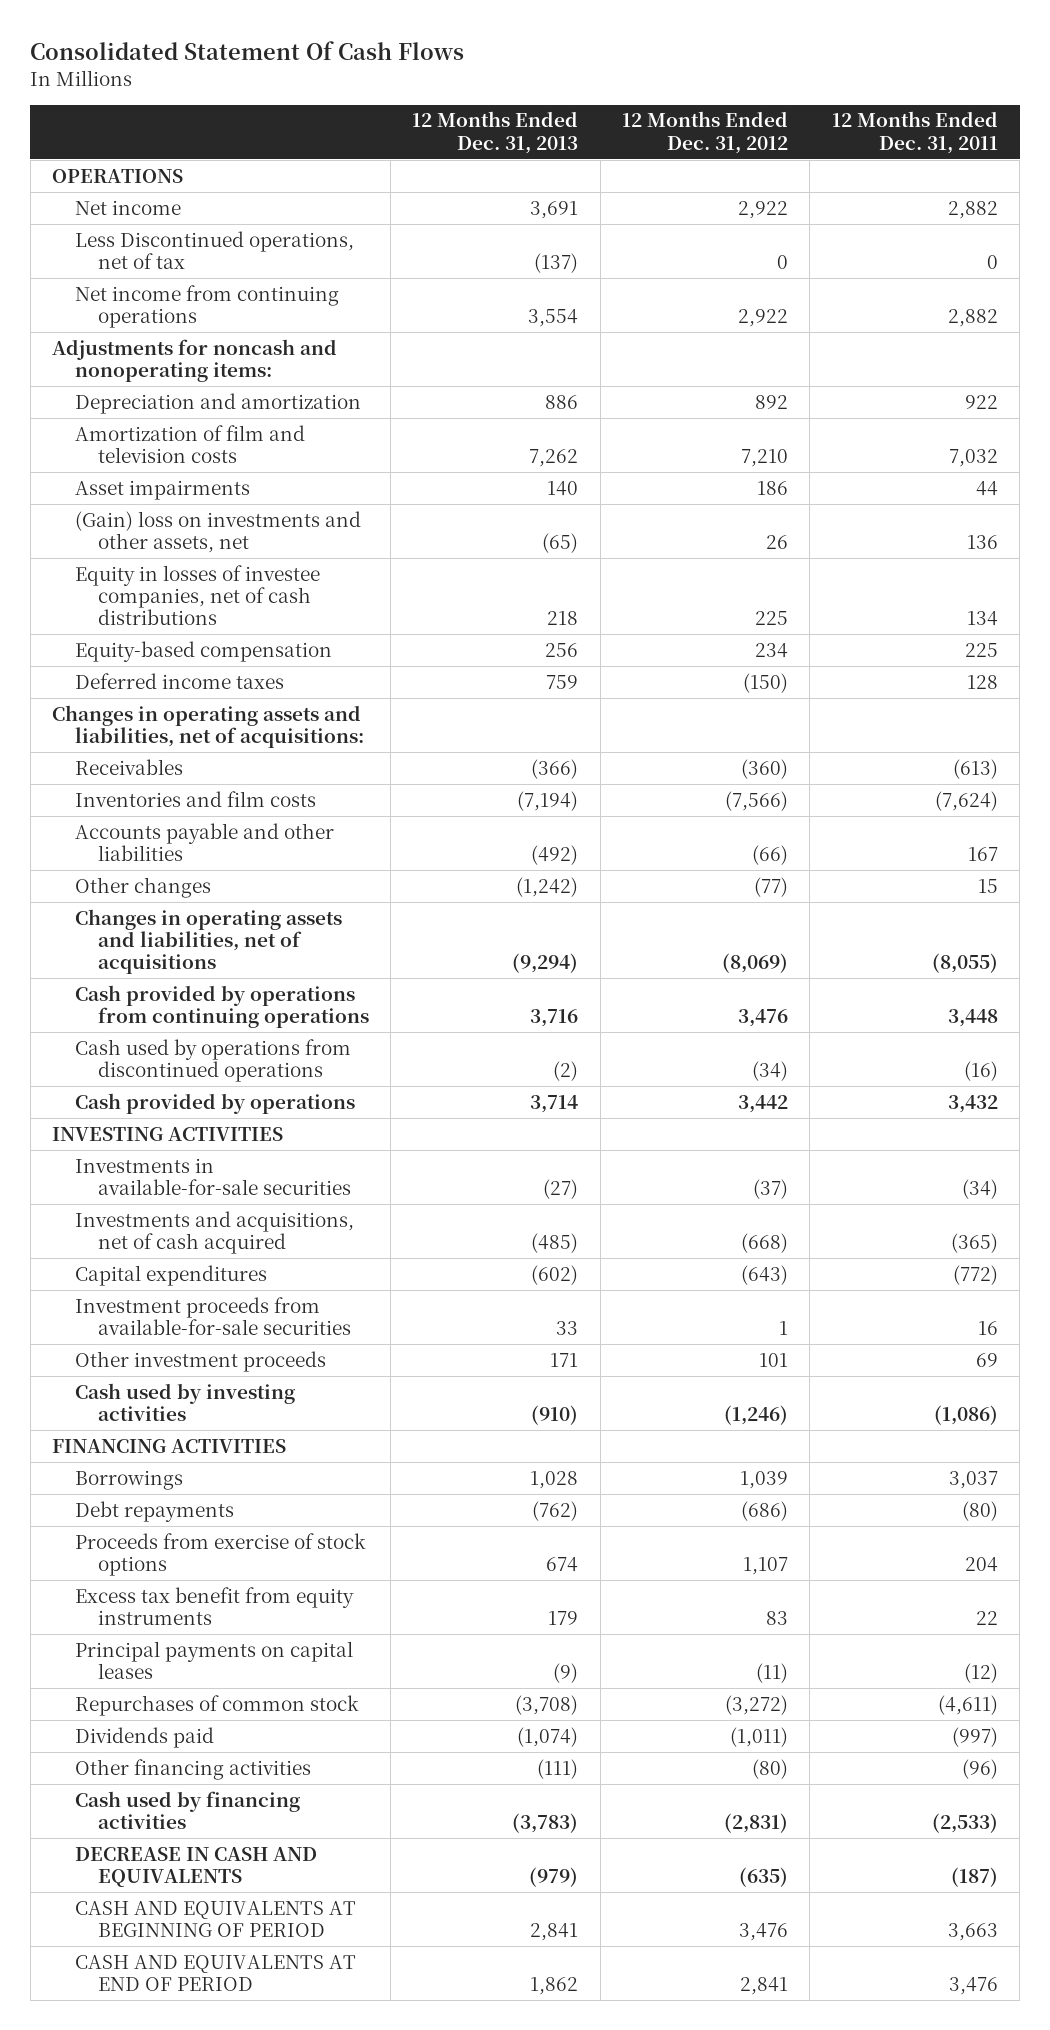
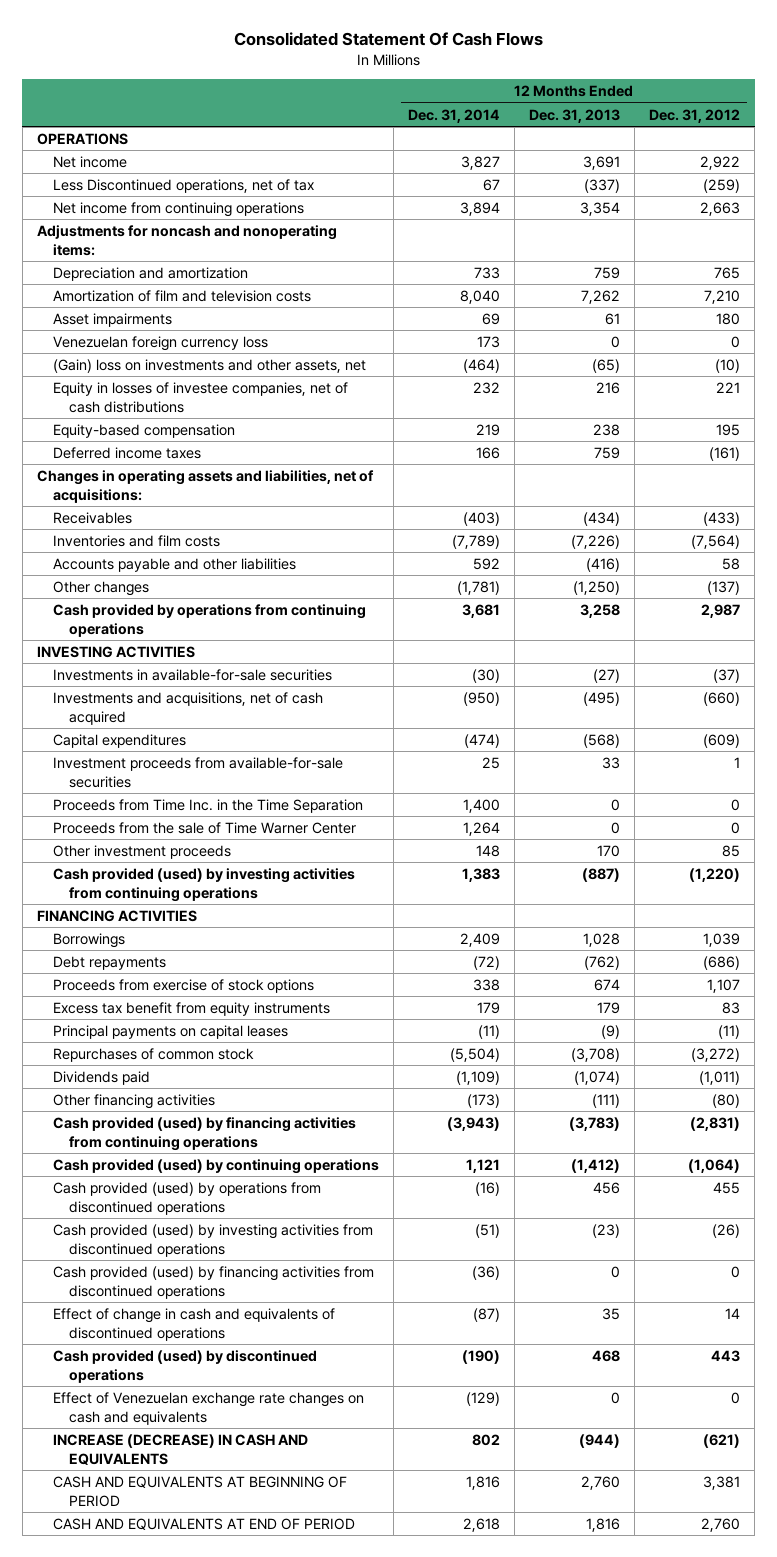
- | 12 Months Ended Dec. 31, 2013 | 12 Months Ended Dec. 31, 2012 | 12 Months Ended Dec. 31, 2011
+ | 12 Months Ended Dec. 31, 2014 | 12 Months Ended Dec. 31, 2013 | 12 Months Ended Dec. 31, 2012
- Less Discontinued operations, net of tax | (137) | 0 | 0
- Net income from continuing operations | 3,554 | 2,922 | 2,882
+ Less Discontinued operations, net of tax | 67 | (337) | (259)
+ Net income from continuing operations | 3,894 | 3,354 | 2,663
- Depreciation and amortization | 886 | 892 | 922
+ Depreciation and amortization | 733 | 759 | 765
- Asset impairments | 140 | 186 | 44
- (Gain) loss on investments and other assets, net | (65) | 26 | 136
- Equity in losses of investee companies, net of cash distributions | 218 | 225 | 134
- Equity-based compensation | 256 | 234 | 225
- Deferred income taxes | 759 | (150) | 128
+ Asset impairments | 69 | 61 | 180
+ Venezuelan foreign currency loss | 173 | 0 | 0
+ (Gain) loss on investments and other assets, net | (464) | (65) | (10)
+ Equity in losses of investee companies, net of cash distributions | 232 | 216 | 221
+ Equity-based compensation | 219 | 238 | 195
+ Deferred income taxes | 166 | 759 | (161)
- Receivables | (366) | (360) | (613)
- Inventories and film costs | (7,194) | (7,566) | (7,624)
- Accounts payable and other liabilities | (492) | (66) | 167
- Other changes | (1,242) | (77) | 15
- Changes in operating assets and liabilities, net of acquisitions | (9,294) | (8,069) | (8,055)
- Cash provided by operations from continuing operations | 3,716 | 3,476 | 3,448
- Cash used by operations from discontinued operations | (2) | (34) | (16)
- Cash provided by operations | 3,714 | 3,442 | 3,432
+ Receivables | (403) | (434) | (433)
+ Inventories and film costs | (7,789) | (7,226) | (7,564)
+ Accounts payable and other liabilities | 592 | (416) | 58
+ Other changes | (1,781) | (1,250) | (137)
+ Cash provided by operations from continuing operations | 3,681 | 3,258 | 2,987
- Investments and acquisitions, net of cash acquired | (485) | (668) | (365)
- Capital expenditures | (602) | (643) | (772)
+ Investments and acquisitions, net of cash acquired | (950) | (495) | (660)
+ Capital expenditures | (474) | (568) | (609)
- Other investment proceeds | 171 | 101 | 69
- Cash used by investing activities | (910) | (1,246) | (1,086)
+ Proceeds from Time Inc. in the Time Separation | 1,400 | 0 | 0
+ Proceeds from the sale of Time Warner Center | 1,264 | 0 | 0
+ Other investment proceeds | 148 | 170 | 85
+ Cash provided (used) by investing activities from continuing operations | 1,383 | (887) | (1,220)
- Cash used by financing activities | (3,783) | (2,831) | (2,533)
- DECREASE IN CASH AND EQUIVALENTS | (979) | (635) | (187)
- CASH AND EQUIVALENTS AT BEGINNING OF PERIOD | 2,841 | 3,476 | 3,663
- CASH AND EQUIVALENTS AT END OF PERIOD | 1,862 | 2,841 | 3,476
+ Cash provided (used) by financing activities from continuing operations | (3,943) | (3,783) | (2,831)
+ Cash provided (used) by continuing operations | 1,121 | (1,412) | (1,064)
+ Cash provided (used) by operations from discontinued operations | (16) | 456 | 455
+ Cash provided (used) by investing activities from discontinued operations | (51) | (23) | (26)
+ Cash provided (used) by financing activities from discontinued operations | (36) | 0 | 0
+ Effect of change in cash and equivalents of discontinued operations | (87) | 35 | 14
+ Cash provided (used) by discontinued operations | (190) | 468 | 443
+ Effect of Venezuelan exchange rate changes on cash and equivalents | (129) | 0 | 0
+ INCREASE (DECREASE) IN CASH AND EQUIVALENTS | 802 | (944) | (621)
+ CASH AND EQUIVALENTS AT BEGINNING OF PERIOD | 1,816 | 2,760 | 3,381
+ CASH AND EQUIVALENTS AT END OF PERIOD | 2,618 | 1,816 | 2,760

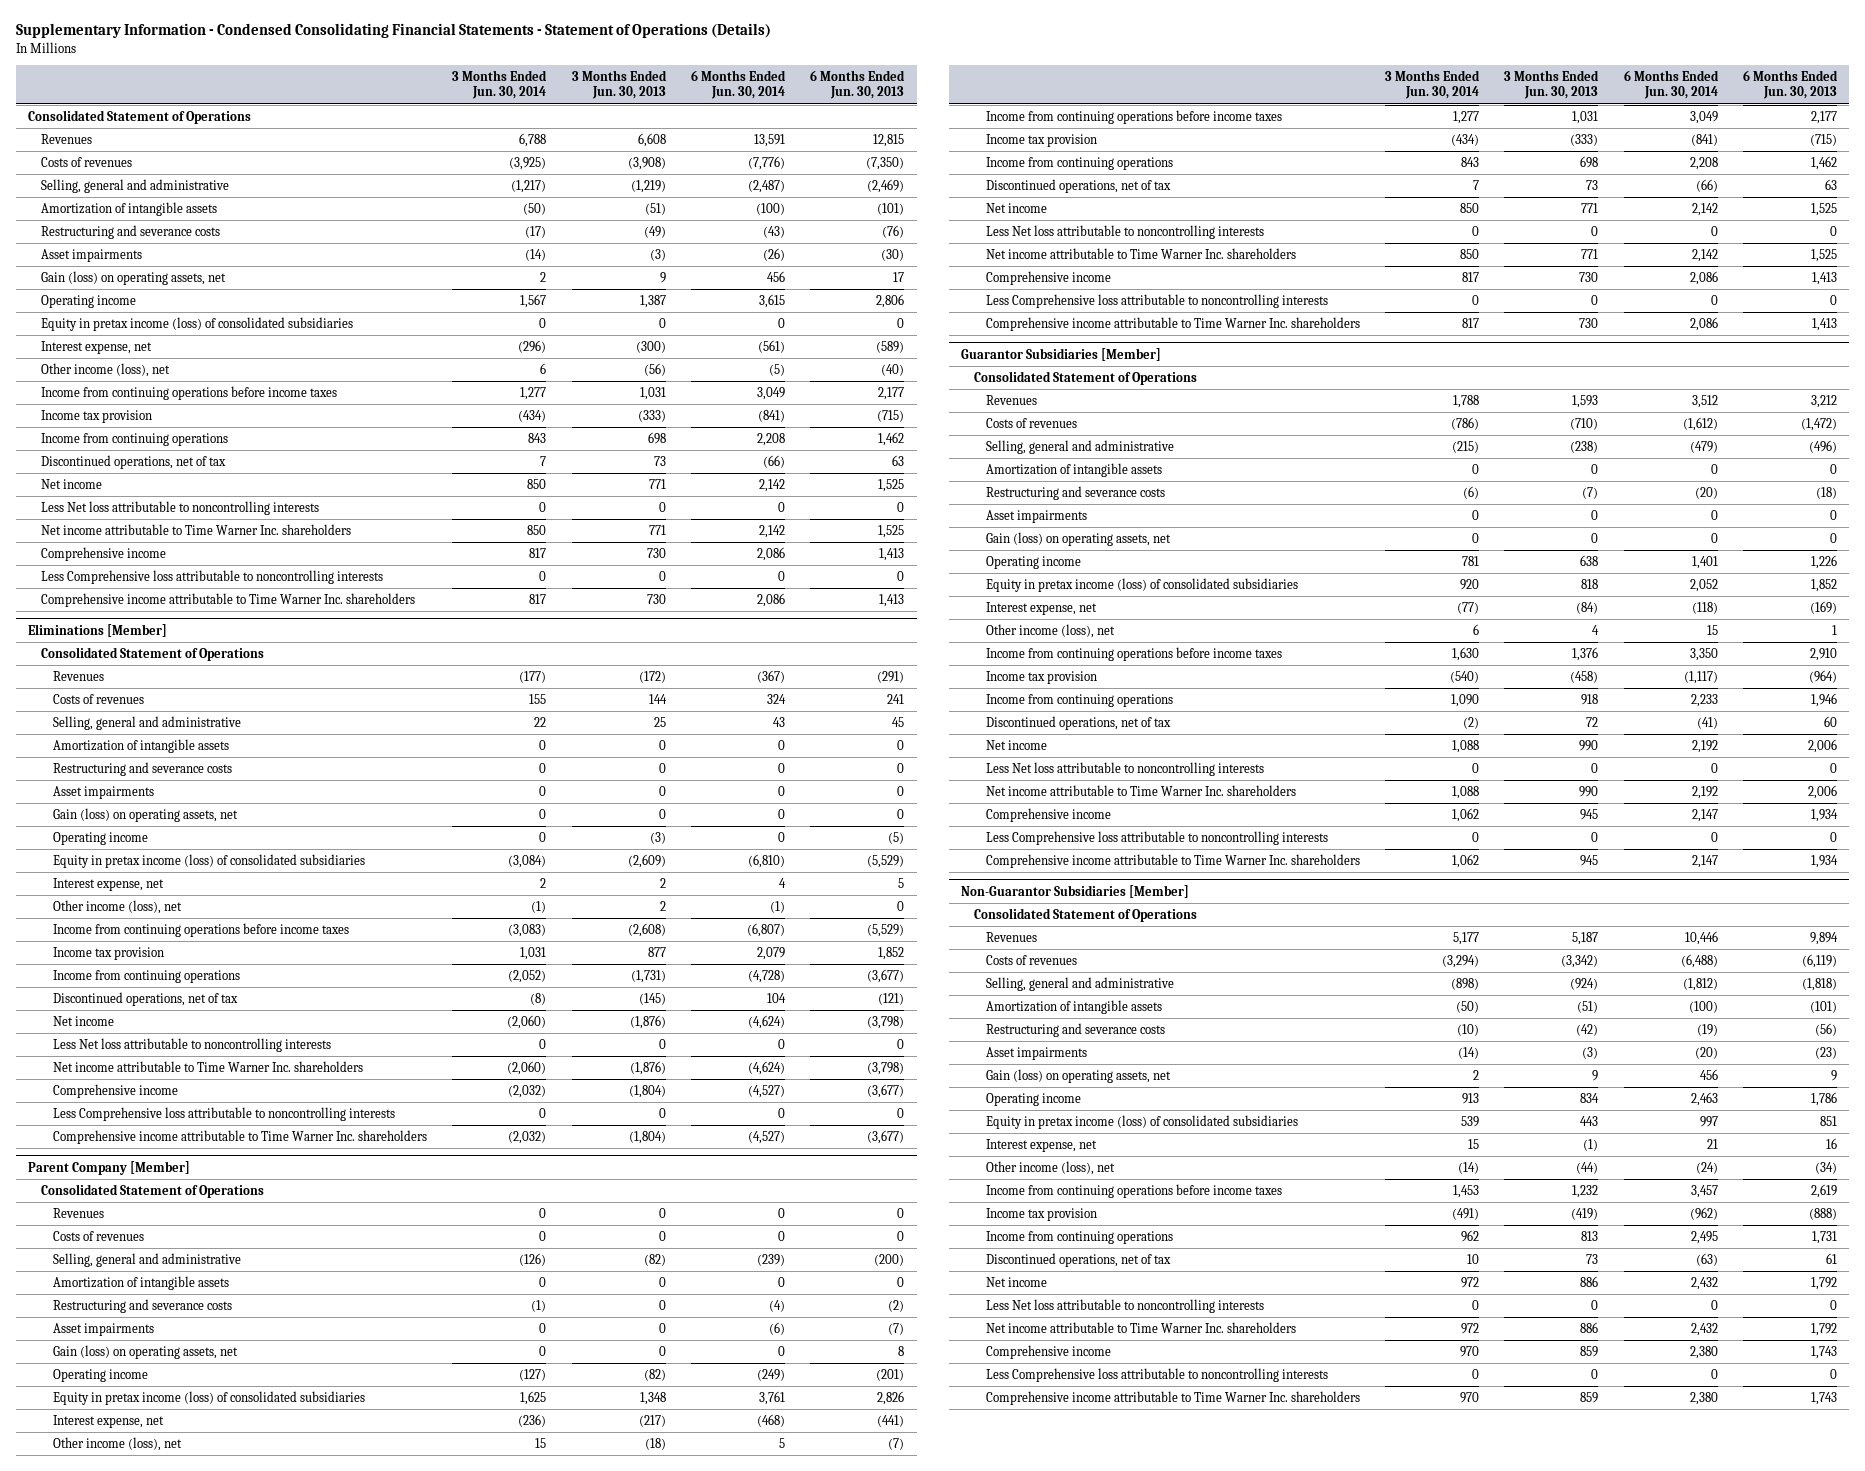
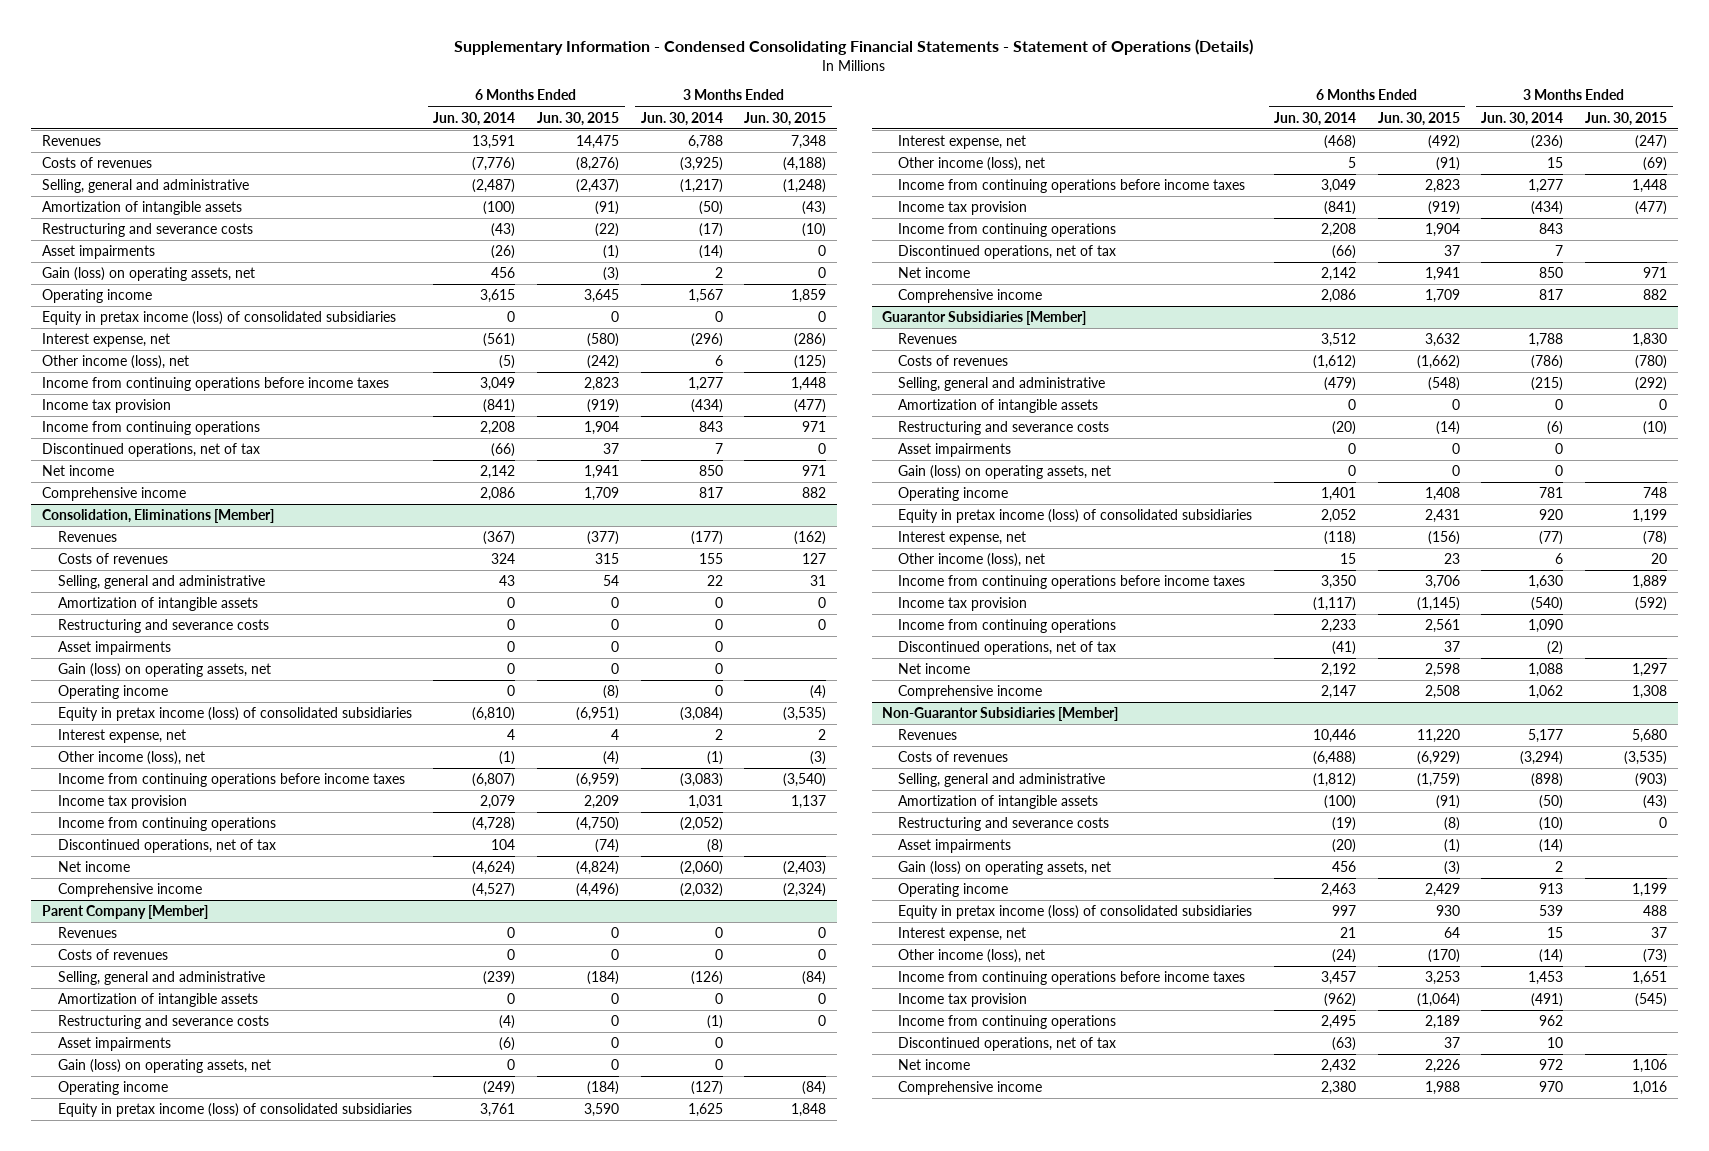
- | 3 Months Ended Jun. 30, 2014 | 3 Months Ended Jun. 30, 2013 | 6 Months Ended Jun. 30, 2014 | 6 Months Ended Jun. 30, 2013
+ | 6 Months Ended Jun. 30, 2014 | 6 Months Ended Jun. 30, 2015 | 3 Months Ended Jun. 30, 2014 | 3 Months Ended Jun. 30, 2015
- Consolidated Statement of Operations
- Less Net loss attributable to noncontrolling interests | 0 | 0 | 0 | 0
- Net income attributable to Time Warner Inc. shareholders | 850 | 771 | 2,142 | 1,525
- Less Comprehensive loss attributable to noncontrolling interests | 0 | 0 | 0 | 0
- Comprehensive income attributable to Time Warner Inc. shareholders | 817 | 730 | 2,086 | 1,413
- Eliminations [Member]
- Consolidated Statement of Operations
+ Consolidation, Eliminations [Member]
- Less Net loss attributable to noncontrolling interests | 0 | 0 | 0 | 0
- Net income attributable to Time Warner Inc. shareholders | (2,060) | (1,876) | (4,624) | (3,798)
- Less Comprehensive loss attributable to noncontrolling interests | 0 | 0 | 0 | 0
- Comprehensive income attributable to Time Warner Inc. shareholders | (2,032) | (1,804) | (4,527) | (3,677)
@ Parent Company [Member]
- Consolidated Statement of Operations
- Less Net loss attributable to noncontrolling interests | 0 | 0 | 0 | 0
- Net income attributable to Time Warner Inc. shareholders | 850 | 771 | 2,142 | 1,525
- Less Comprehensive loss attributable to noncontrolling interests | 0 | 0 | 0 | 0
- Comprehensive income attributable to Time Warner Inc. shareholders | 817 | 730 | 2,086 | 1,413
@ Guarantor Subsidiaries [Member]
- Consolidated Statement of Operations
- Less Net loss attributable to noncontrolling interests | 0 | 0 | 0 | 0
- Net income attributable to Time Warner Inc. shareholders | 1,088 | 990 | 2,192 | 2,006
- Less Comprehensive loss attributable to noncontrolling interests | 0 | 0 | 0 | 0
- Comprehensive income attributable to Time Warner Inc. shareholders | 1,062 | 945 | 2,147 | 1,934
@ Non-Guarantor Subsidiaries [Member]
- Consolidated Statement of Operations
- Less Net loss attributable to noncontrolling interests | 0 | 0 | 0 | 0
- Net income attributable to Time Warner Inc. shareholders | 972 | 886 | 2,432 | 1,792
- Less Comprehensive loss attributable to noncontrolling interests | 0 | 0 | 0 | 0
- Comprehensive income attributable to Time Warner Inc. shareholders | 970 | 859 | 2,380 | 1,743

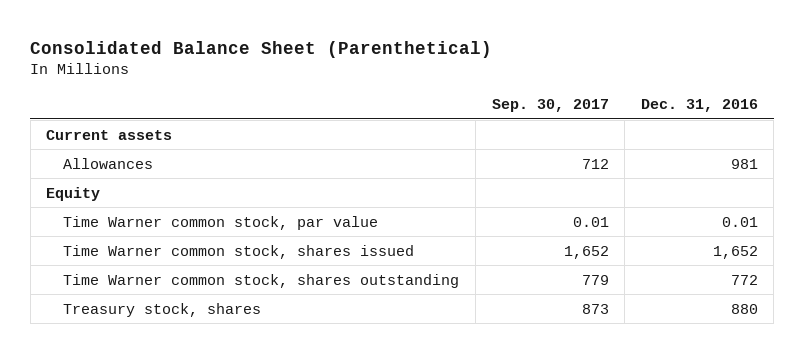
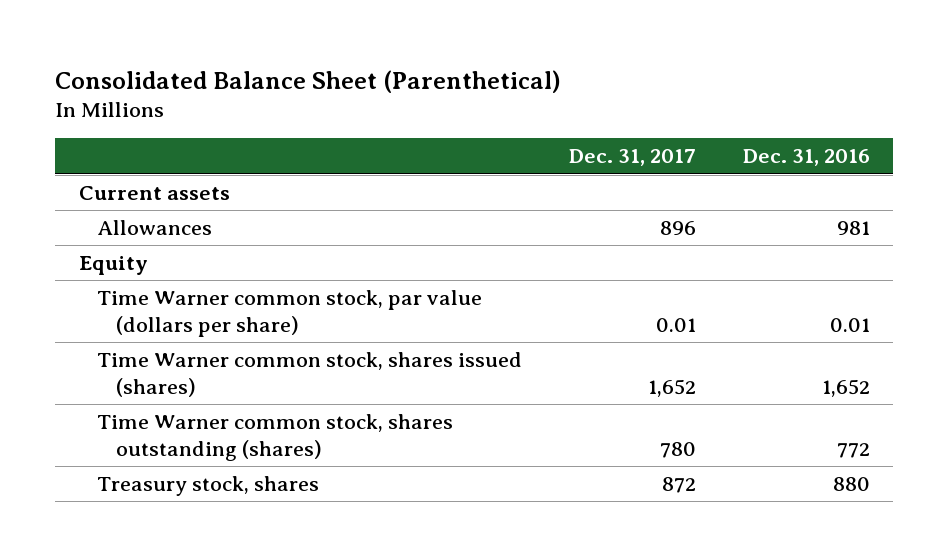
- | Sep. 30, 2017 | Dec. 31, 2016
+ | Dec. 31, 2017 | Dec. 31, 2016
- Time Warner common stock, par value | 0.01 | 0.01
- Time Warner common stock, shares issued | 1,652 | 1,652
- Time Warner common stock, shares outstanding | 779 | 772
+ Time Warner common stock, par value (dollars per share) | 0.01 | 0.01
+ Time Warner common stock, shares issued (shares) | 1,652 | 1,652
+ Time Warner common stock, shares outstanding (shares) | 780 | 772

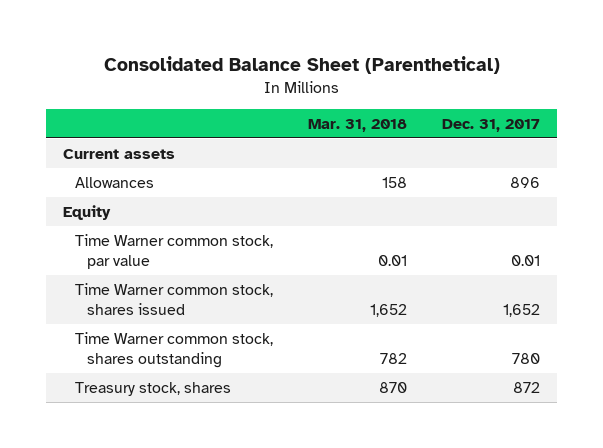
- | Dec. 31, 2017 | Dec. 31, 2016
+ | Mar. 31, 2018 | Dec. 31, 2017
- Time Warner common stock, par value (dollars per share) | 0.01 | 0.01
- Time Warner common stock, shares issued (shares) | 1,652 | 1,652
- Time Warner common stock, shares outstanding (shares) | 780 | 772
+ Time Warner common stock, par value | 0.01 | 0.01
+ Time Warner common stock, shares issued | 1,652 | 1,652
+ Time Warner common stock, shares outstanding | 782 | 780

